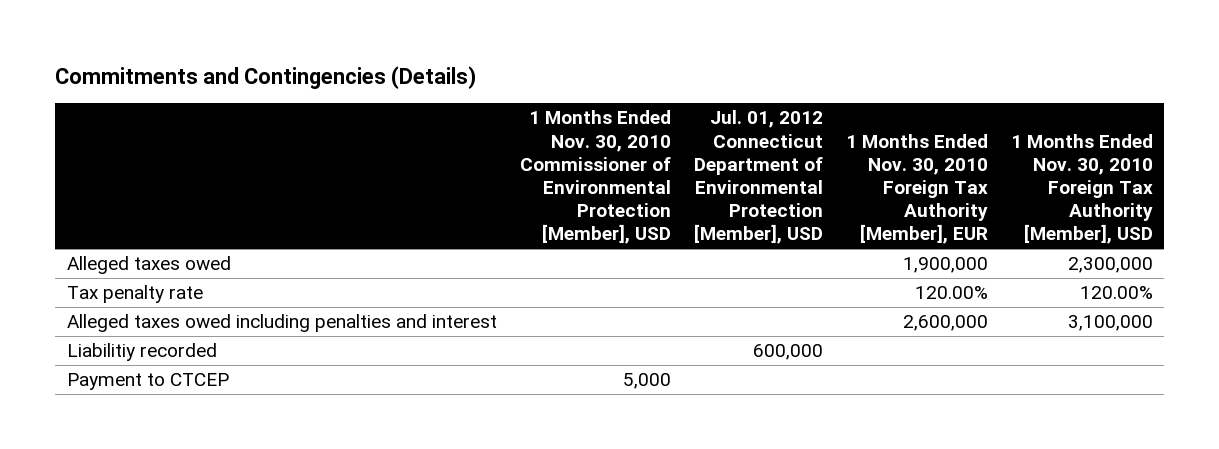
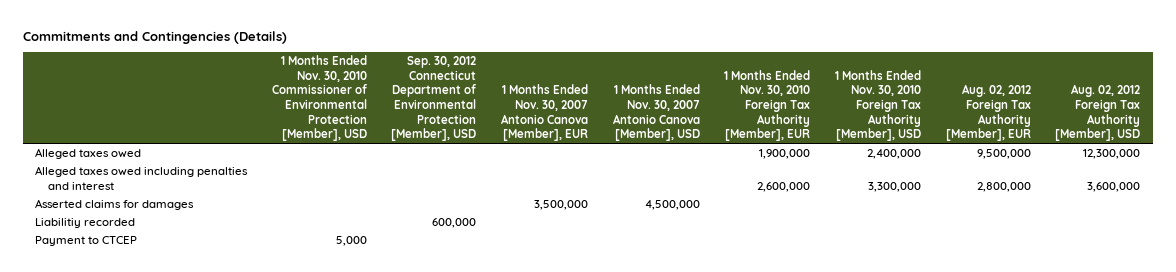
- | 1 Months Ended Nov. 30, 2010 Commissioner of Environmental Protection [Member], USD | Jul. 01, 2012 Connecticut Department of Environmental Protection [Member], USD | 1 Months Ended Nov. 30, 2010 Foreign Tax Authority [Member], EUR | 1 Months Ended Nov. 30, 2010 Foreign Tax Authority [Member], USD
+ | 1 Months Ended Nov. 30, 2010 Commissioner of Environmental Protection [Member], USD | Sep. 30, 2012 Connecticut Department of Environmental Protection [Member], USD | 1 Months Ended Nov. 30, 2007 Antonio Canova [Member], EUR | 1 Months Ended Nov. 30, 2007 Antonio Canova [Member], USD | 1 Months Ended Nov. 30, 2010 Foreign Tax Authority [Member], EUR | 1 Months Ended Nov. 30, 2010 Foreign Tax Authority [Member], USD | Aug. 02, 2012 Foreign Tax Authority [Member], EUR | Aug. 02, 2012 Foreign Tax Authority [Member], USD
- Alleged taxes owed | | | 1,900,000 | 2,300,000
- Tax penalty rate | | | 120.00% | 120.00%
- Alleged taxes owed including penalties and interest | | | 2,600,000 | 3,100,000
+ Alleged taxes owed | | | | | 1,900,000 | 2,400,000 | 9,500,000 | 12,300,000
+ Alleged taxes owed including penalties and interest | | | | | 2,600,000 | 3,300,000 | 2,800,000 | 3,600,000
+ Asserted claims for damages | | | 3,500,000 | 4,500,000 | | | |

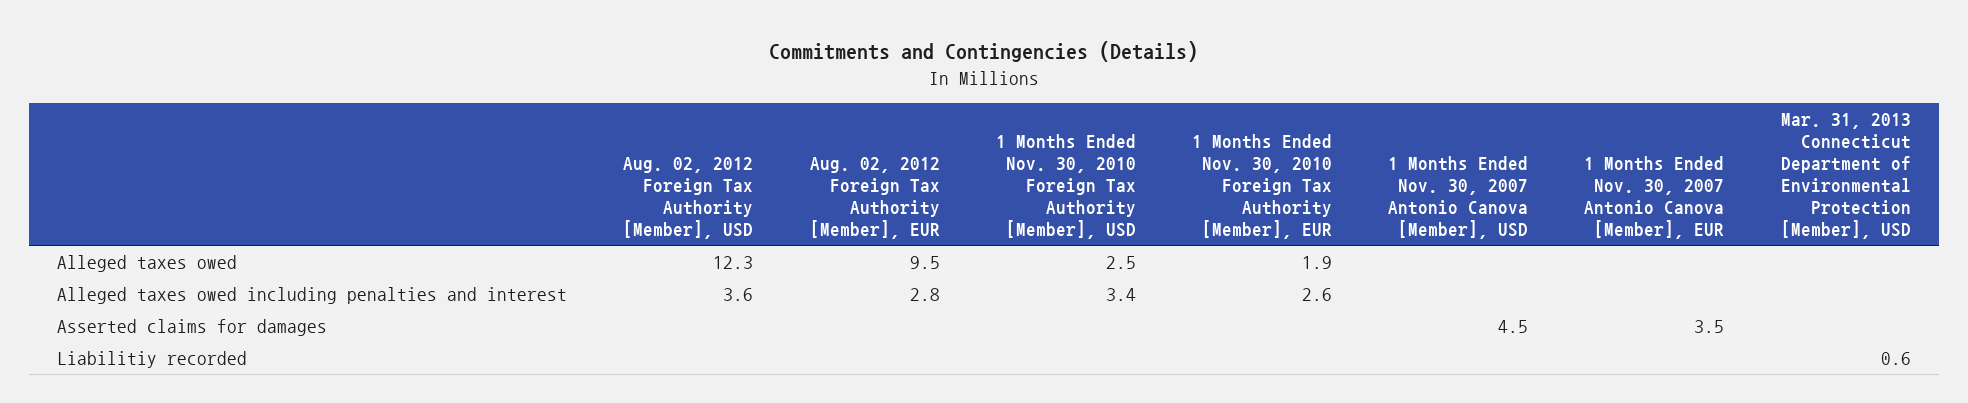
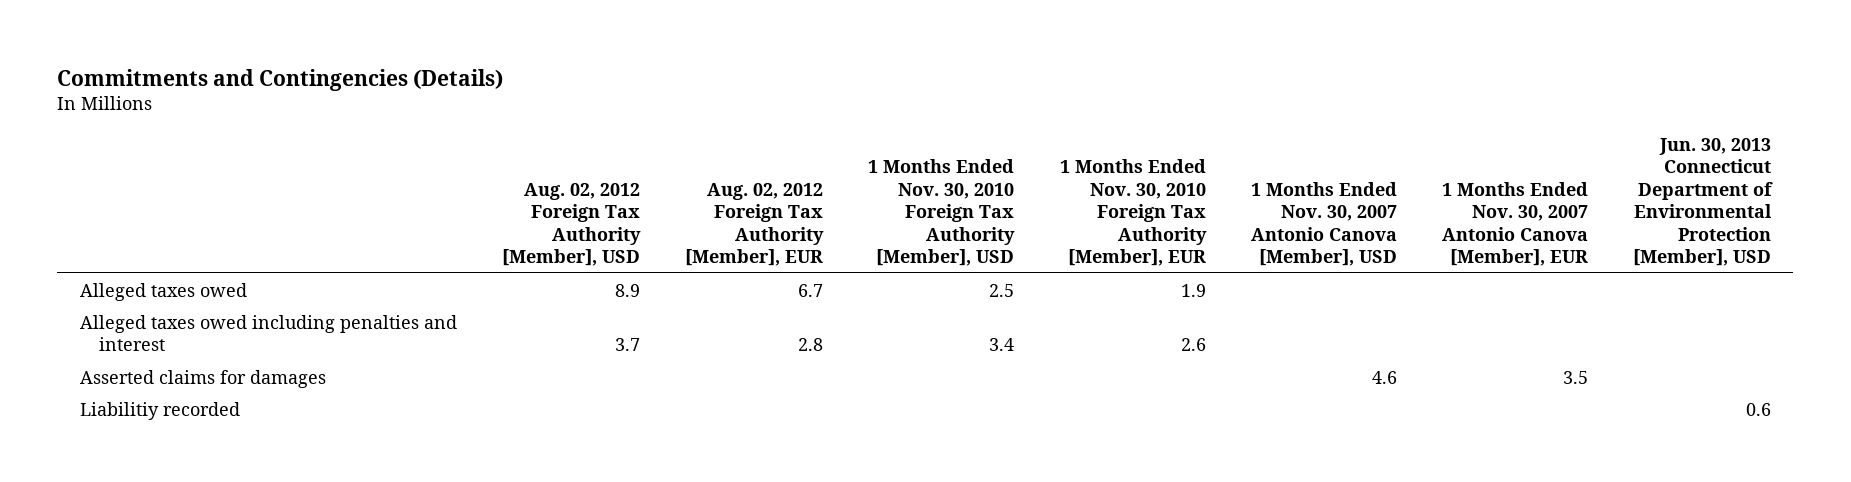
- | Aug. 02, 2012 Foreign Tax Authority [Member], USD | Aug. 02, 2012 Foreign Tax Authority [Member], EUR | 1 Months Ended Nov. 30, 2010 Foreign Tax Authority [Member], USD | 1 Months Ended Nov. 30, 2010 Foreign Tax Authority [Member], EUR | 1 Months Ended Nov. 30, 2007 Antonio Canova [Member], USD | 1 Months Ended Nov. 30, 2007 Antonio Canova [Member], EUR | Mar. 31, 2013 Connecticut Department of Environmental Protection [Member], USD
+ | Aug. 02, 2012 Foreign Tax Authority [Member], USD | Aug. 02, 2012 Foreign Tax Authority [Member], EUR | 1 Months Ended Nov. 30, 2010 Foreign Tax Authority [Member], USD | 1 Months Ended Nov. 30, 2010 Foreign Tax Authority [Member], EUR | 1 Months Ended Nov. 30, 2007 Antonio Canova [Member], USD | 1 Months Ended Nov. 30, 2007 Antonio Canova [Member], EUR | Jun. 30, 2013 Connecticut Department of Environmental Protection [Member], USD
- Alleged taxes owed | 12.3 | 9.5 | 2.5 | 1.9 | | |
- Alleged taxes owed including penalties and interest | 3.6 | 2.8 | 3.4 | 2.6 | | |
- Asserted claims for damages | | | | | 4.5 | 3.5 |
+ Alleged taxes owed | 8.9 | 6.7 | 2.5 | 1.9 | | |
+ Alleged taxes owed including penalties and interest | 3.7 | 2.8 | 3.4 | 2.6 | | |
+ Asserted claims for damages | | | | | 4.6 | 3.5 |

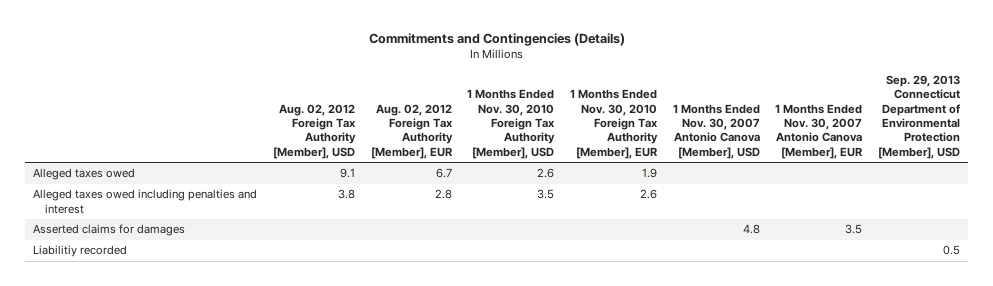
- | Aug. 02, 2012 Foreign Tax Authority [Member], USD | Aug. 02, 2012 Foreign Tax Authority [Member], EUR | 1 Months Ended Nov. 30, 2010 Foreign Tax Authority [Member], USD | 1 Months Ended Nov. 30, 2010 Foreign Tax Authority [Member], EUR | 1 Months Ended Nov. 30, 2007 Antonio Canova [Member], USD | 1 Months Ended Nov. 30, 2007 Antonio Canova [Member], EUR | Jun. 30, 2013 Connecticut Department of Environmental Protection [Member], USD
+ | Aug. 02, 2012 Foreign Tax Authority [Member], USD | Aug. 02, 2012 Foreign Tax Authority [Member], EUR | 1 Months Ended Nov. 30, 2010 Foreign Tax Authority [Member], USD | 1 Months Ended Nov. 30, 2010 Foreign Tax Authority [Member], EUR | 1 Months Ended Nov. 30, 2007 Antonio Canova [Member], USD | 1 Months Ended Nov. 30, 2007 Antonio Canova [Member], EUR | Sep. 29, 2013 Connecticut Department of Environmental Protection [Member], USD
- Alleged taxes owed | 8.9 | 6.7 | 2.5 | 1.9 | | |
- Alleged taxes owed including penalties and interest | 3.7 | 2.8 | 3.4 | 2.6 | | |
- Asserted claims for damages | | | | | 4.6 | 3.5 |
+ Alleged taxes owed | 9.1 | 6.7 | 2.6 | 1.9 | | |
+ Alleged taxes owed including penalties and interest | 3.8 | 2.8 | 3.5 | 2.6 | | |
+ Asserted claims for damages | | | | | 4.8 | 3.5 |

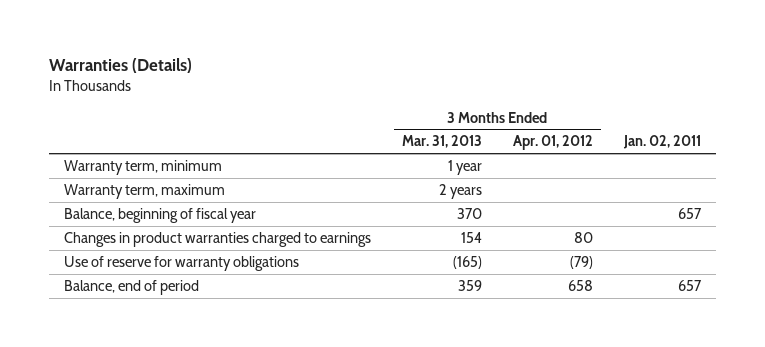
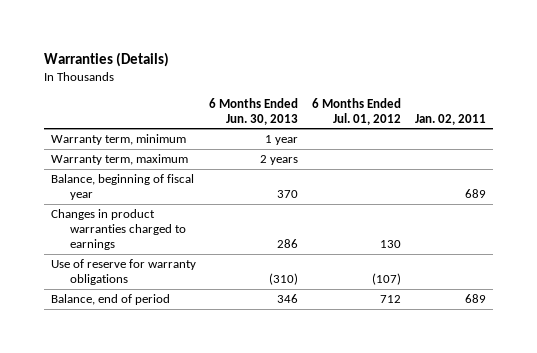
- | 3 Months Ended Mar. 31, 2013 | 3 Months Ended Apr. 01, 2012 | Jan. 02, 2011
+ | 6 Months Ended Jun. 30, 2013 | 6 Months Ended Jul. 01, 2012 | Jan. 02, 2011
- Balance, beginning of fiscal year | 370 | | 657
+ Balance, beginning of fiscal year | 370 | | 689
- Balance, end of period | 359 | 658 | 657
+ Balance, end of period | 346 | 712 | 689

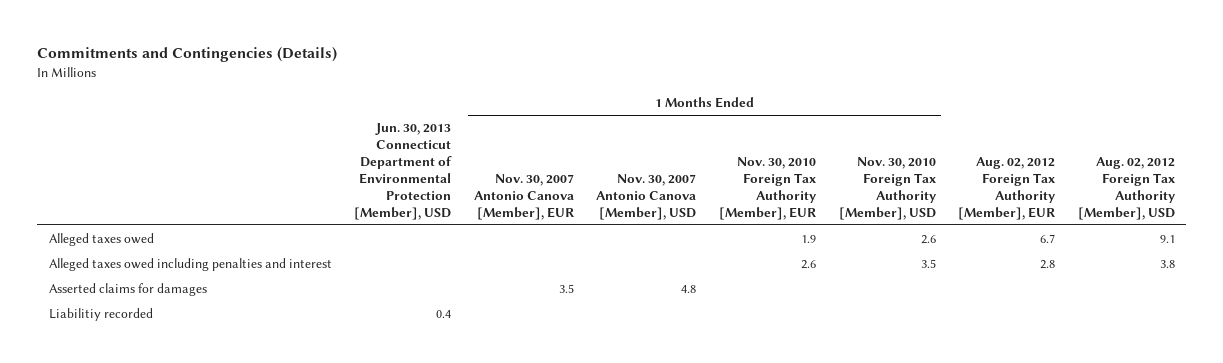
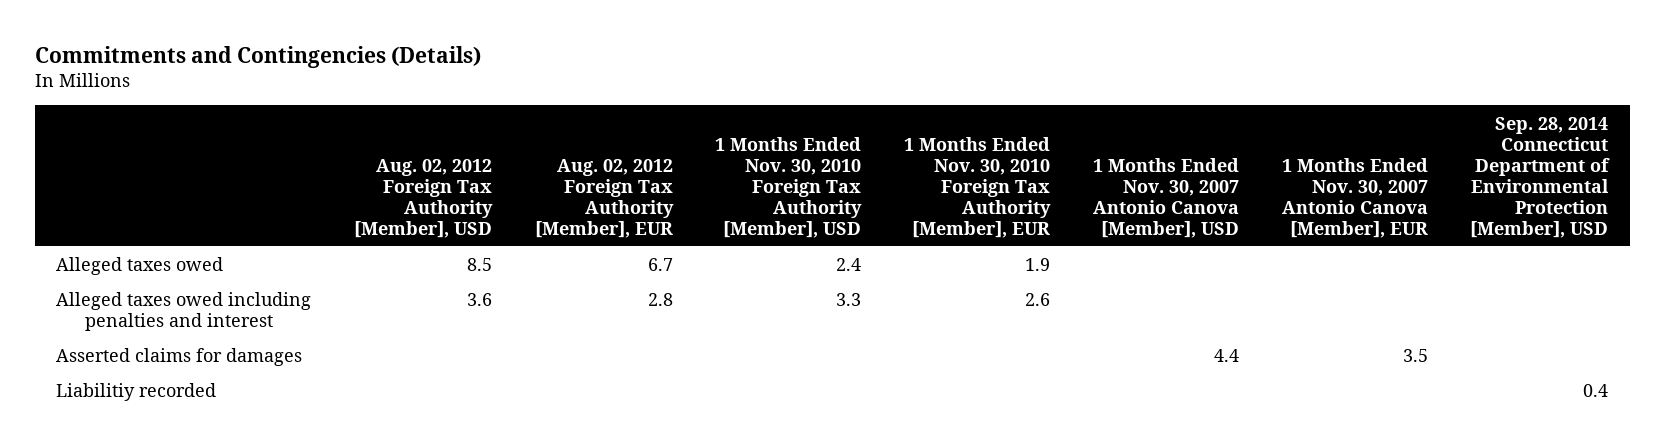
- | Jun. 30, 2013 Connecticut Department of Environmental Protection [Member], USD | 1 Months Ended Nov. 30, 2007 Antonio Canova [Member], EUR | 1 Months Ended Nov. 30, 2007 Antonio Canova [Member], USD | 1 Months Ended Nov. 30, 2010 Foreign Tax Authority [Member], EUR | 1 Months Ended Nov. 30, 2010 Foreign Tax Authority [Member], USD | Aug. 02, 2012 Foreign Tax Authority [Member], EUR | Aug. 02, 2012 Foreign Tax Authority [Member], USD
+ | Aug. 02, 2012 Foreign Tax Authority [Member], USD | Aug. 02, 2012 Foreign Tax Authority [Member], EUR | 1 Months Ended Nov. 30, 2010 Foreign Tax Authority [Member], USD | 1 Months Ended Nov. 30, 2010 Foreign Tax Authority [Member], EUR | 1 Months Ended Nov. 30, 2007 Antonio Canova [Member], USD | 1 Months Ended Nov. 30, 2007 Antonio Canova [Member], EUR | Sep. 28, 2014 Connecticut Department of Environmental Protection [Member], USD
- Alleged taxes owed | | | | 1.9 | 2.6 | 6.7 | 9.1
- Alleged taxes owed including penalties and interest | | | | 2.6 | 3.5 | 2.8 | 3.8
- Asserted claims for damages | | 3.5 | 4.8 | | | |
+ Alleged taxes owed | 8.5 | 6.7 | 2.4 | 1.9 | | |
+ Alleged taxes owed including penalties and interest | 3.6 | 2.8 | 3.3 | 2.6 | | |
+ Asserted claims for damages | | | | | 4.4 | 3.5 |

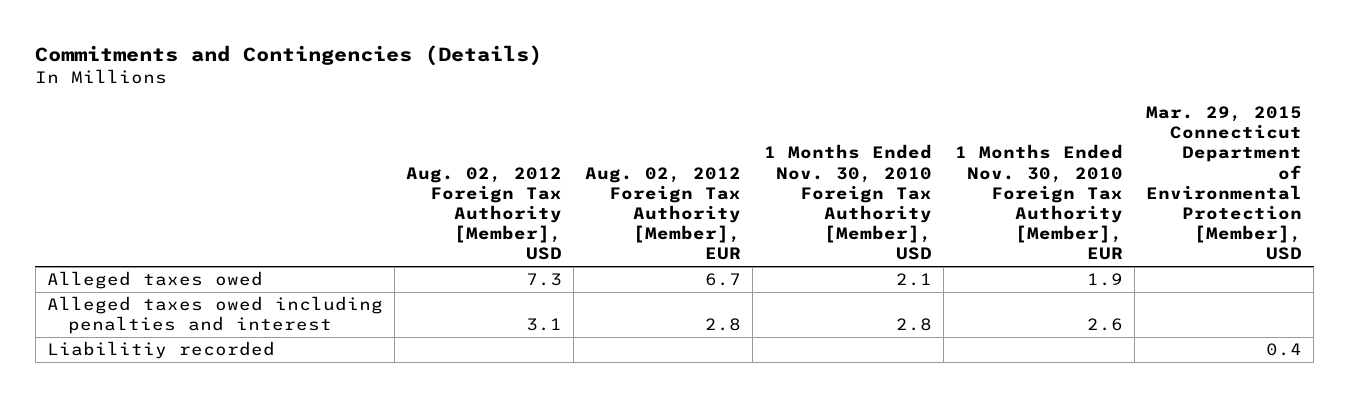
- | Aug. 02, 2012 Foreign Tax Authority [Member], USD | Aug. 02, 2012 Foreign Tax Authority [Member], EUR | 1 Months Ended Nov. 30, 2010 Foreign Tax Authority [Member], USD | 1 Months Ended Nov. 30, 2010 Foreign Tax Authority [Member], EUR | 1 Months Ended Nov. 30, 2007 Antonio Canova [Member], USD | 1 Months Ended Nov. 30, 2007 Antonio Canova [Member], EUR | Sep. 28, 2014 Connecticut Department of Environmental Protection [Member], USD
+ | Aug. 02, 2012 Foreign Tax Authority [Member], USD | Aug. 02, 2012 Foreign Tax Authority [Member], EUR | 1 Months Ended Nov. 30, 2010 Foreign Tax Authority [Member], USD | 1 Months Ended Nov. 30, 2010 Foreign Tax Authority [Member], EUR | Mar. 29, 2015 Connecticut Department of Environmental Protection [Member], USD
- Alleged taxes owed | 8.5 | 6.7 | 2.4 | 1.9 | | |
- Alleged taxes owed including penalties and interest | 3.6 | 2.8 | 3.3 | 2.6 | | |
- Asserted claims for damages | | | | | 4.4 | 3.5 |
+ Alleged taxes owed | 7.3 | 6.7 | 2.1 | 1.9 |
+ Alleged taxes owed including penalties and interest | 3.1 | 2.8 | 2.8 | 2.6 |

